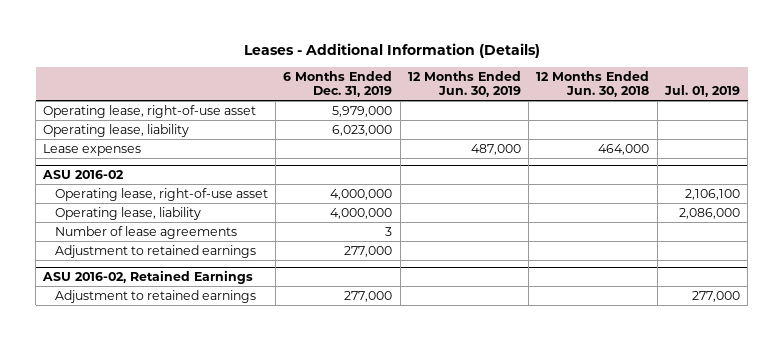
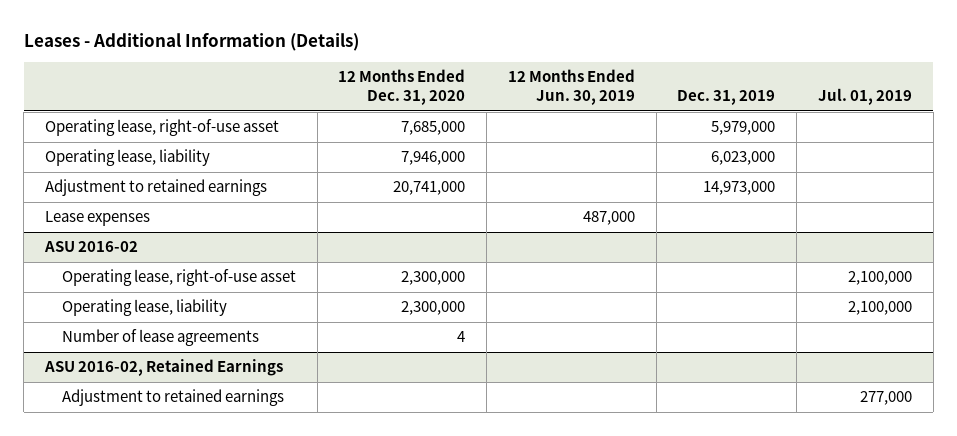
- | 6 Months Ended Dec. 31, 2019 | 12 Months Ended Jun. 30, 2019 | 12 Months Ended Jun. 30, 2018 | Jul. 01, 2019
+ | 12 Months Ended Dec. 31, 2020 | 12 Months Ended Jun. 30, 2019 | Dec. 31, 2019 | Jul. 01, 2019
+ Adjustment to retained earnings | 20,741,000 | | 14,973,000 |
@ ASU 2016-02
- Operating lease, right-of-use asset | 4,000,000 | | | 2,106,100
- Operating lease, liability | 4,000,000 | | | 2,086,000
+ Operating lease, right-of-use asset | 2,300,000 | | | 2,100,000
+ Operating lease, liability | 2,300,000 | | | 2,100,000
- Adjustment to retained earnings | 277,000 | | |

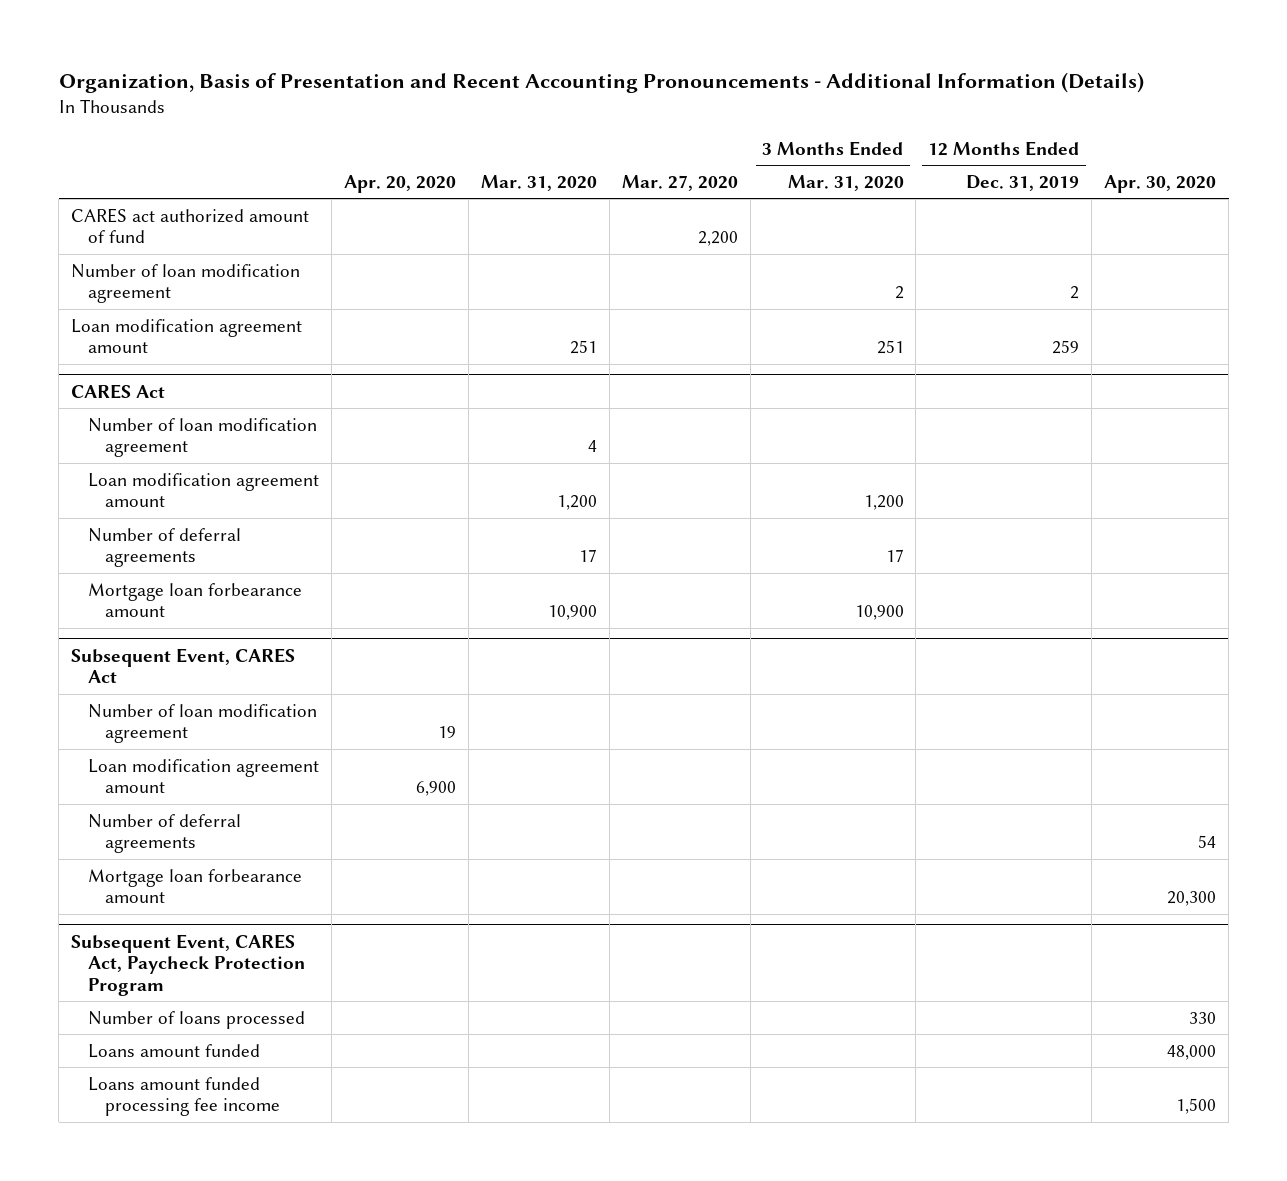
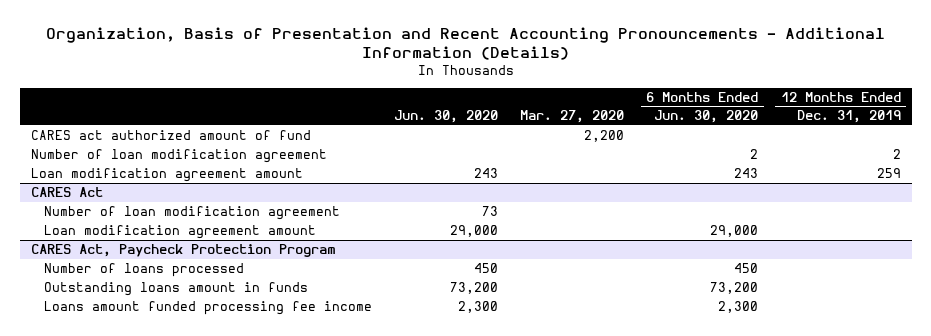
- | Apr. 20, 2020 | Mar. 31, 2020 | Mar. 27, 2020 | 3 Months Ended Mar. 31, 2020 | 12 Months Ended Dec. 31, 2019 | Apr. 30, 2020
+ | Jun. 30, 2020 | Mar. 27, 2020 | 6 Months Ended Jun. 30, 2020 | 12 Months Ended Dec. 31, 2019
@ CARES Act
- Number of deferral agreements | | 17 | | 17 | |
- Mortgage loan forbearance amount | | 10,900 | | 10,900 | |
- Subsequent Event, CARES Act
- Number of loan modification agreement | 19 | | | | |
- Loan modification agreement amount | 6,900 | | | | |
- Number of deferral agreements | | | | | | 54
- Mortgage loan forbearance amount | | | | | | 20,300
- Subsequent Event, CARES Act, Paycheck Protection Program
+ CARES Act, Paycheck Protection Program
- Loans amount funded | | | | | | 48,000
+ Outstanding loans amount in funds | 73,200 | | 73,200 |

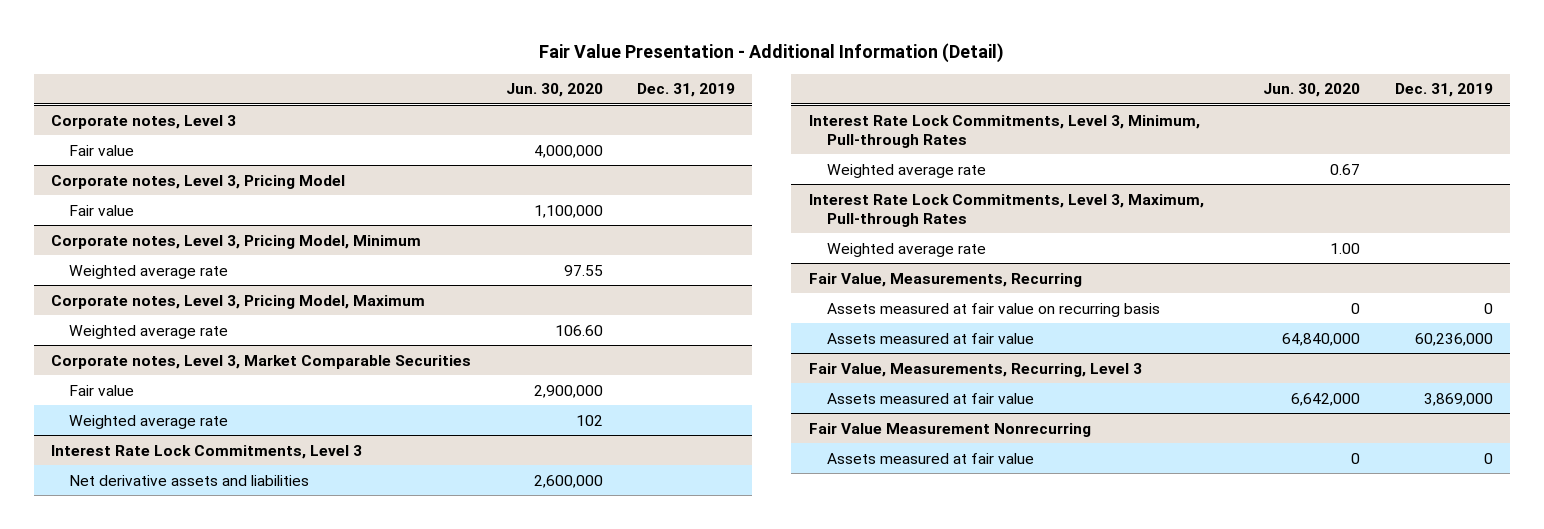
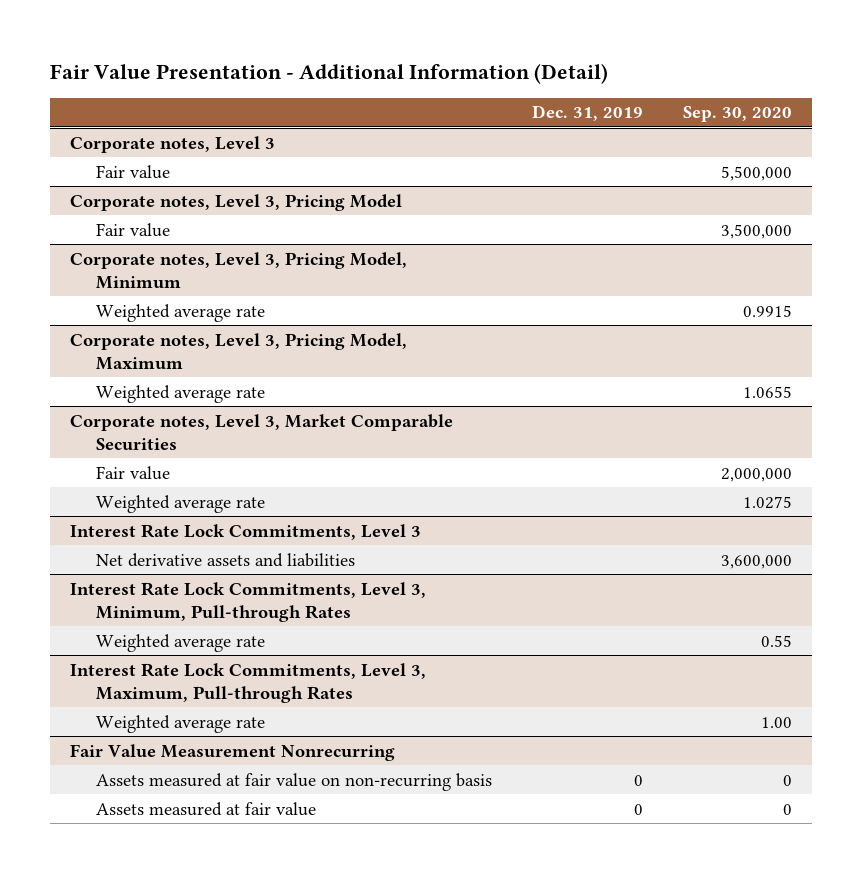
- | Jun. 30, 2020 | Dec. 31, 2019
+ | Dec. 31, 2019 | Sep. 30, 2020
- Fair Value, Measurements, Recurring
- Assets measured at fair value on recurring basis | 0 | 0
- Assets measured at fair value | 64,840,000 | 60,236,000
- Fair Value, Measurements, Recurring, Level 3
- Assets measured at fair value | 6,642,000 | 3,869,000
@ Fair Value Measurement Nonrecurring
+ Assets measured at fair value on non-recurring basis | 0 | 0

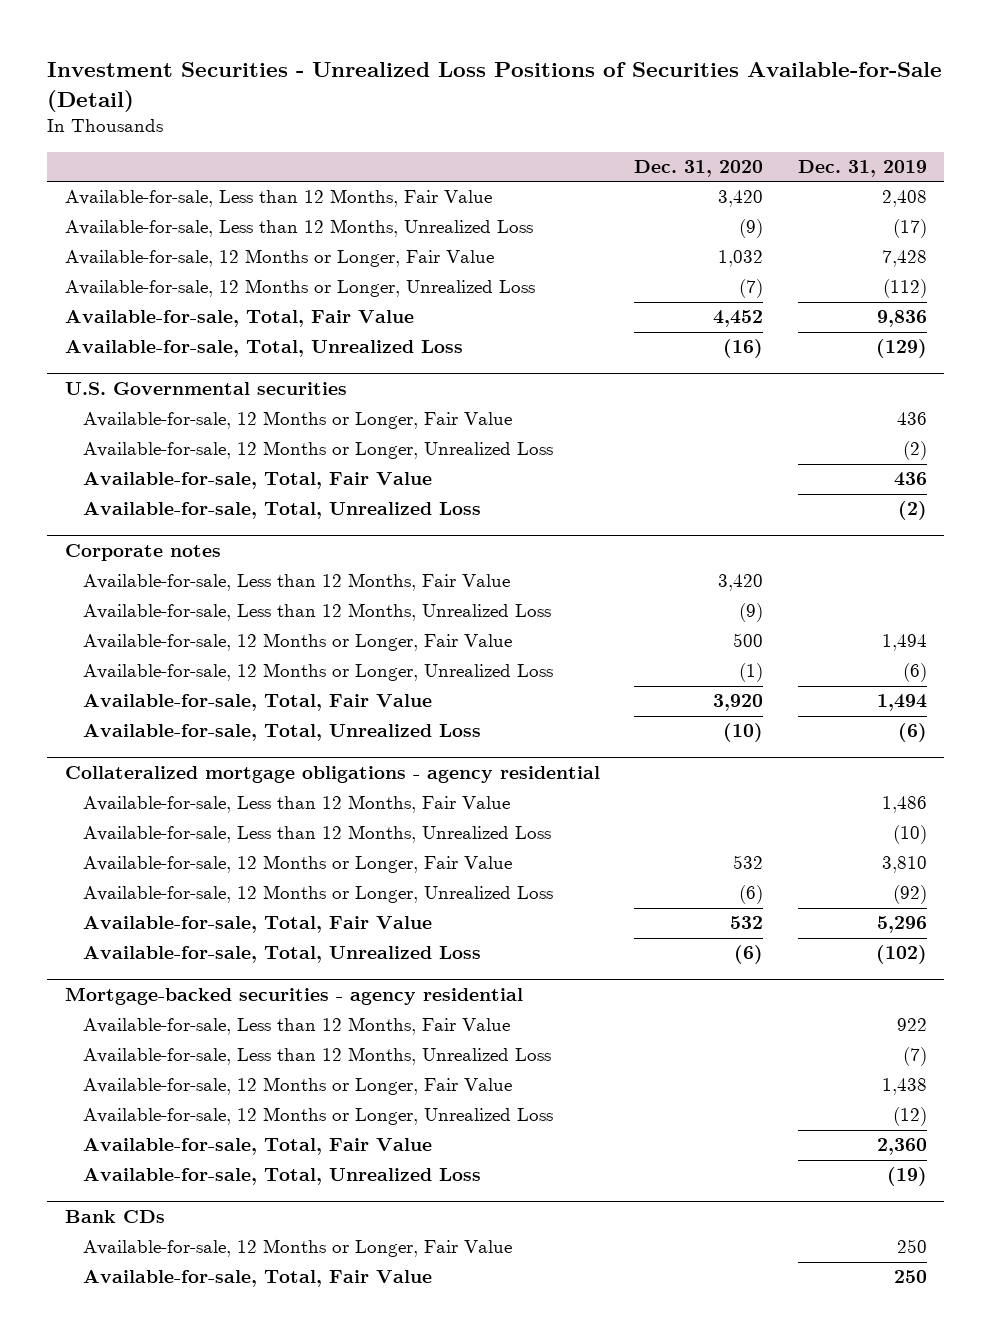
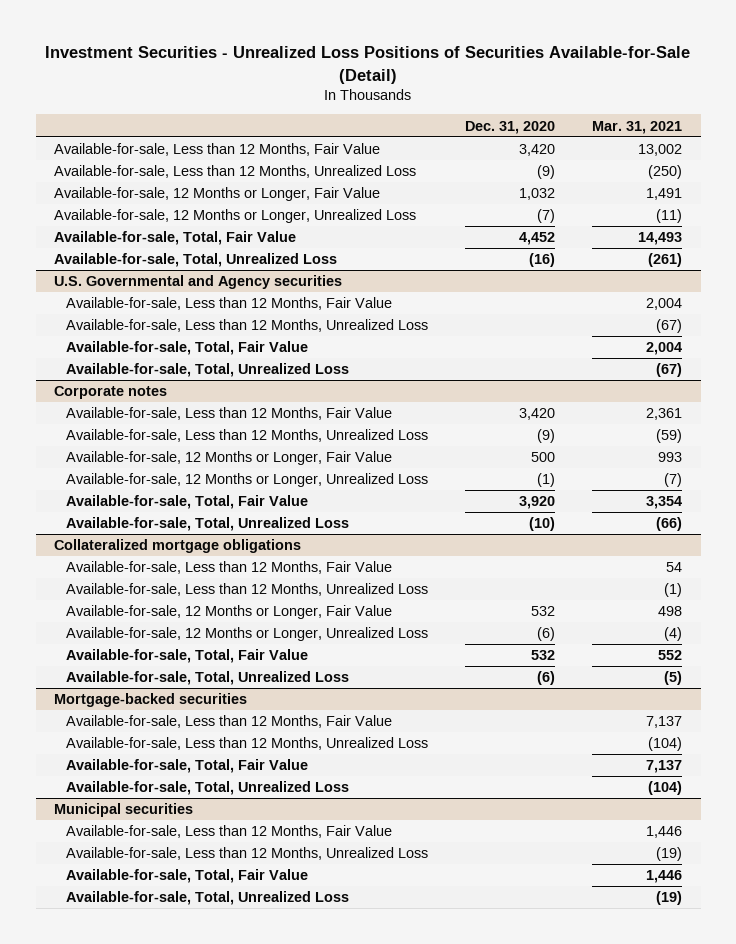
- | Dec. 31, 2020 | Dec. 31, 2019
+ | Dec. 31, 2020 | Mar. 31, 2021
- U.S. Governmental securities
- Available-for-sale, 12 Months or Longer, Fair Value | | 436
- Available-for-sale, 12 Months or Longer, Unrealized Loss | | (2)
- Available-for-sale, Total, Fair Value | | 436
- Available-for-sale, Total, Unrealized Loss | | (2)
+ U.S. Governmental and Agency securities
+ Available-for-sale, Less than 12 Months, Fair Value | | 2,004
+ Available-for-sale, Less than 12 Months, Unrealized Loss | | (67)
+ Available-for-sale, Total, Fair Value | | 2,004
+ Available-for-sale, Total, Unrealized Loss | | (67)
- Collateralized mortgage obligations - agency residential
+ Collateralized mortgage obligations
- Mortgage-backed securities - agency residential
+ Mortgage-backed securities
- Available-for-sale, 12 Months or Longer, Fair Value | | 1,438
- Available-for-sale, 12 Months or Longer, Unrealized Loss | | (12)
- Bank CDs
- Available-for-sale, 12 Months or Longer, Fair Value | | 250
- Available-for-sale, Total, Fair Value | | 250
+ Municipal securities
+ Available-for-sale, Less than 12 Months, Fair Value | | 1,446
+ Available-for-sale, Less than 12 Months, Unrealized Loss | | (19)
+ Available-for-sale, Total, Fair Value | | 1,446
+ Available-for-sale, Total, Unrealized Loss | | (19)

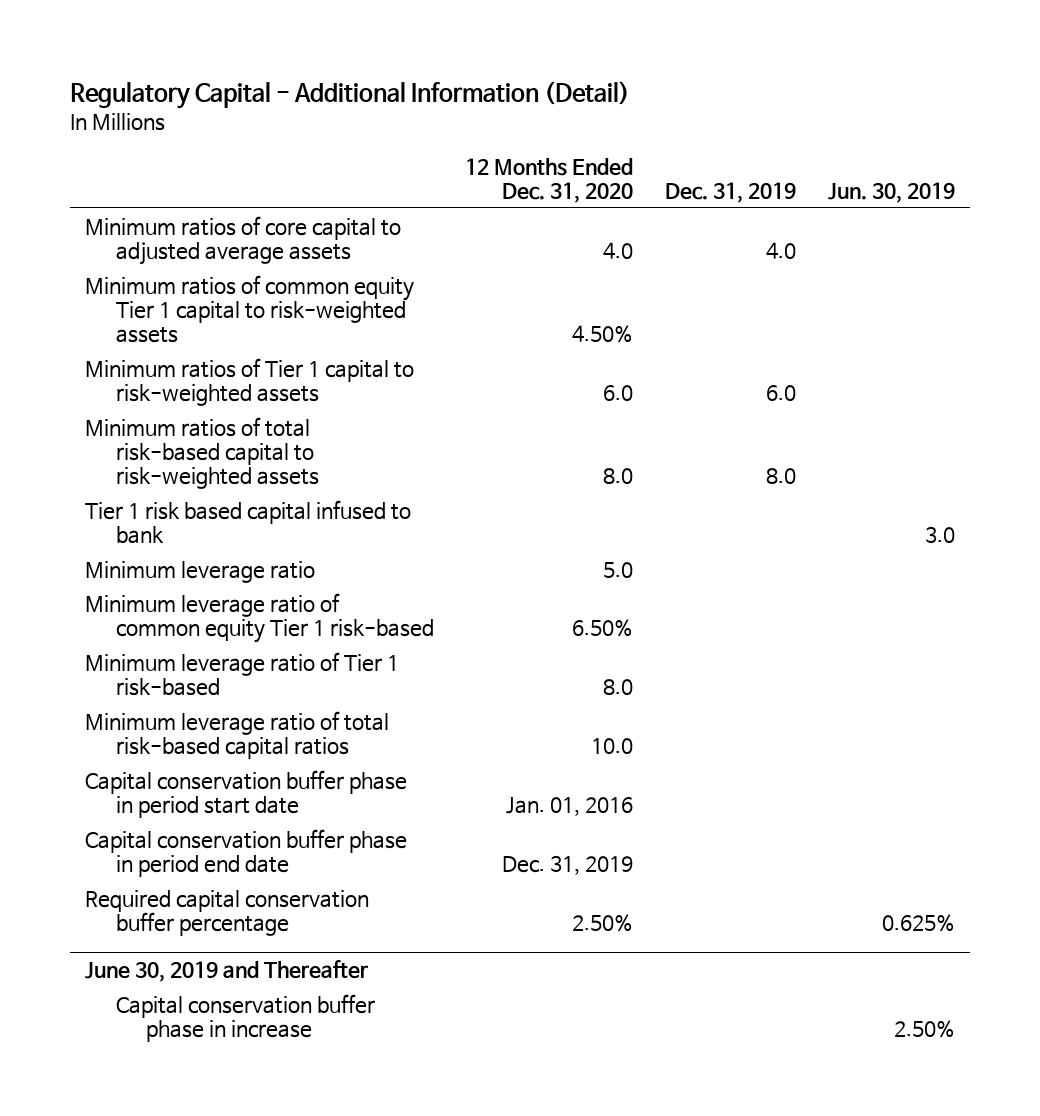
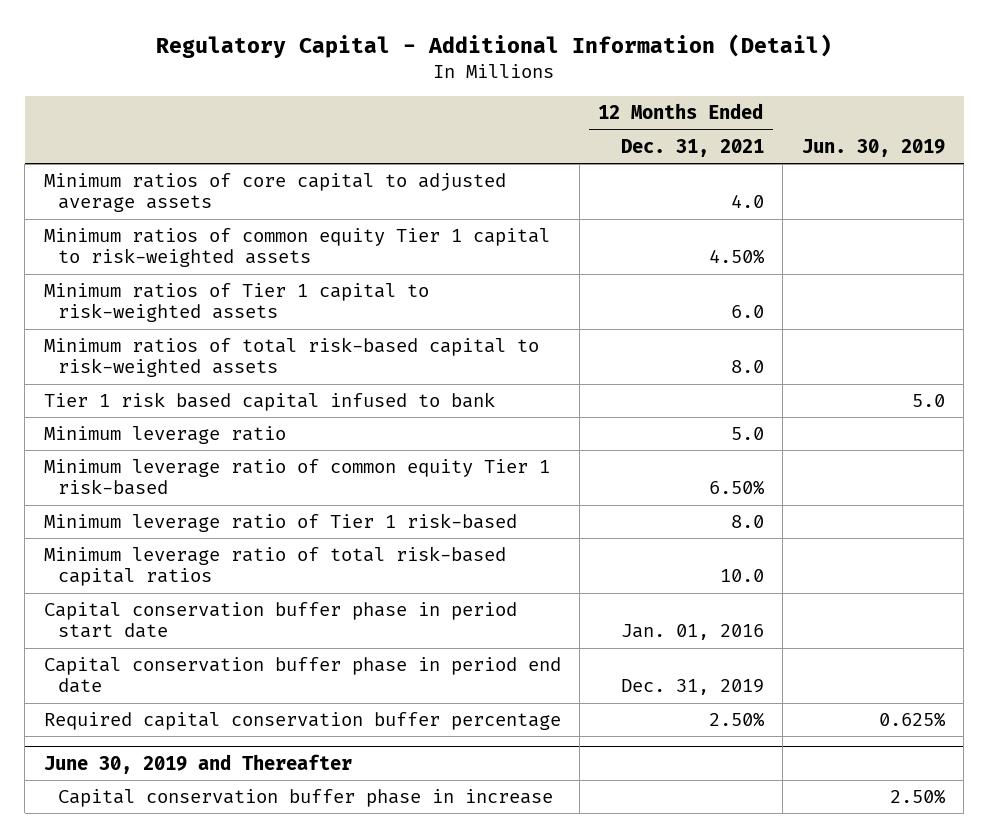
- | 12 Months Ended Dec. 31, 2020 | Dec. 31, 2019 | Jun. 30, 2019
+ | 12 Months Ended Dec. 31, 2021 | Jun. 30, 2019
- Tier 1 risk based capital infused to bank | | | 3.0
+ Tier 1 risk based capital infused to bank | | 5.0

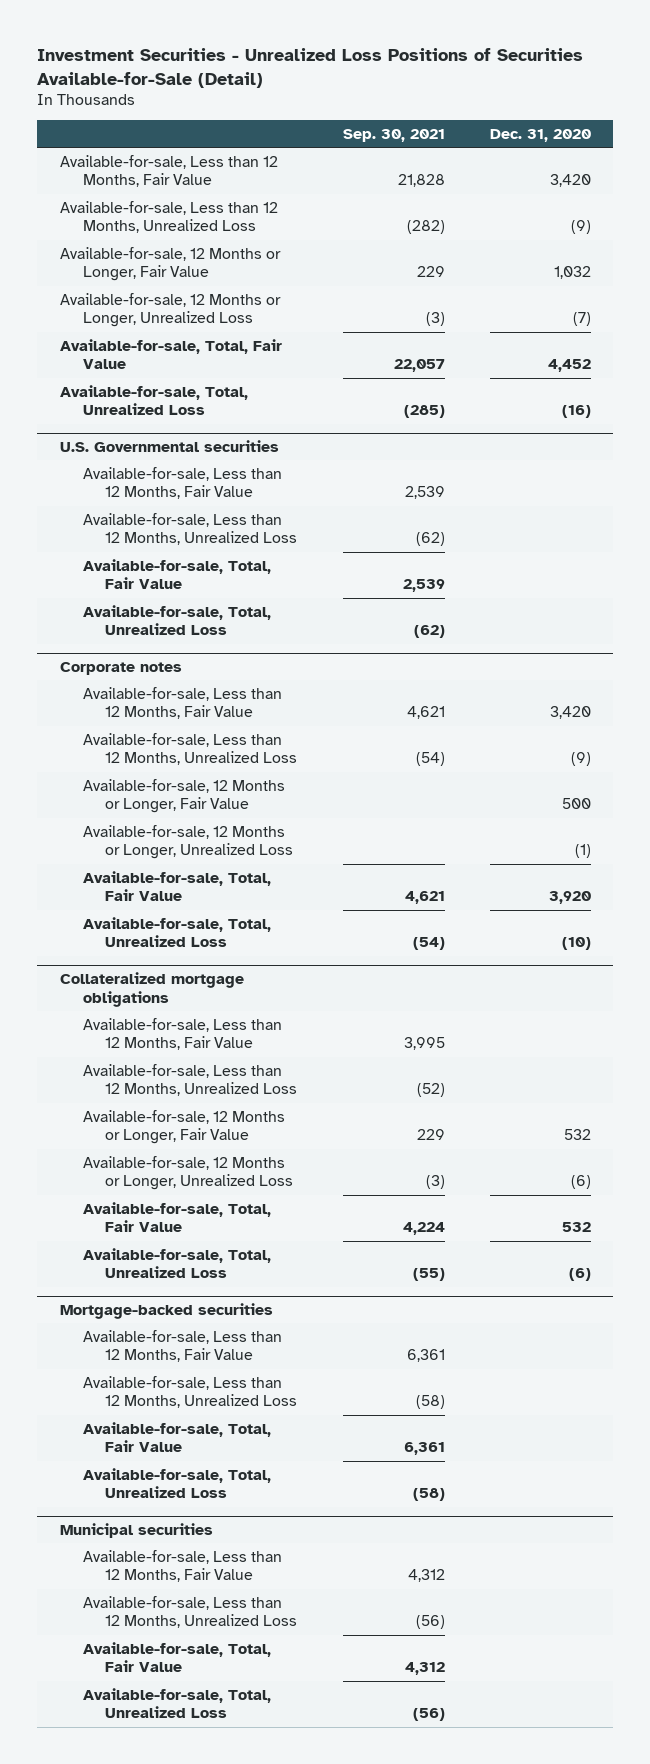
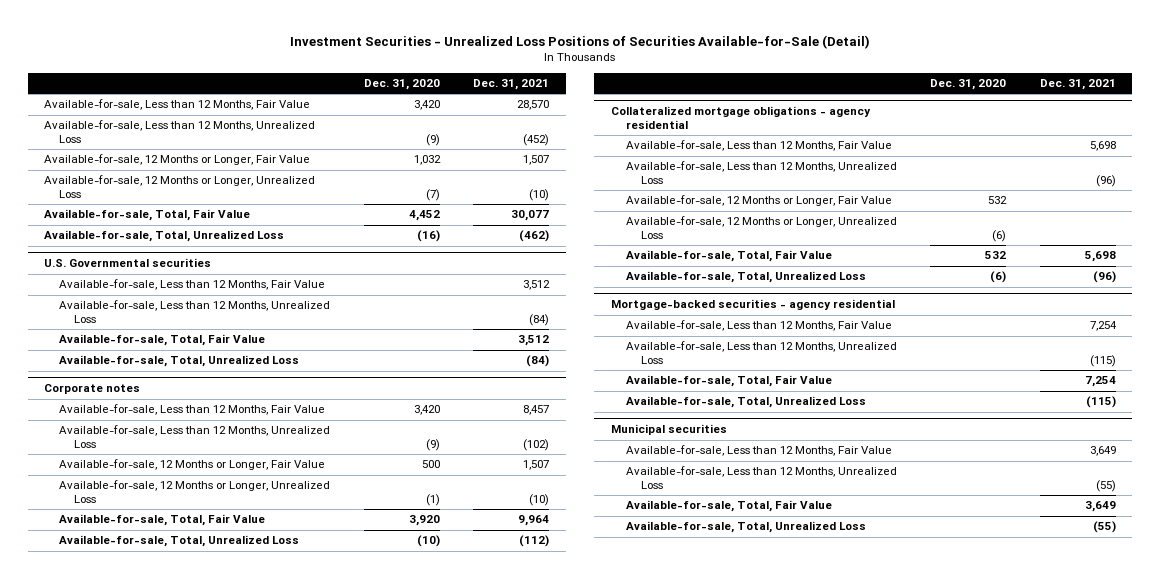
- | Sep. 30, 2021 | Dec. 31, 2020
+ | Dec. 31, 2020 | Dec. 31, 2021
- Collateralized mortgage obligations
+ Collateralized mortgage obligations - agency residential
- Mortgage-backed securities
+ Mortgage-backed securities - agency residential

